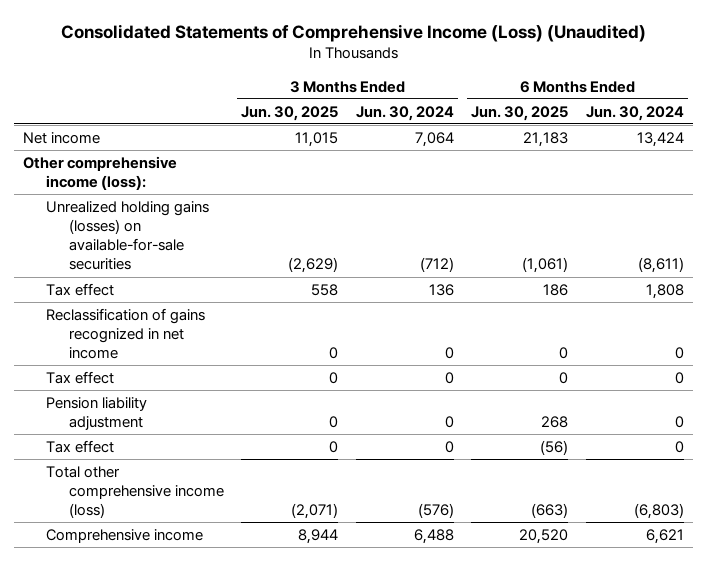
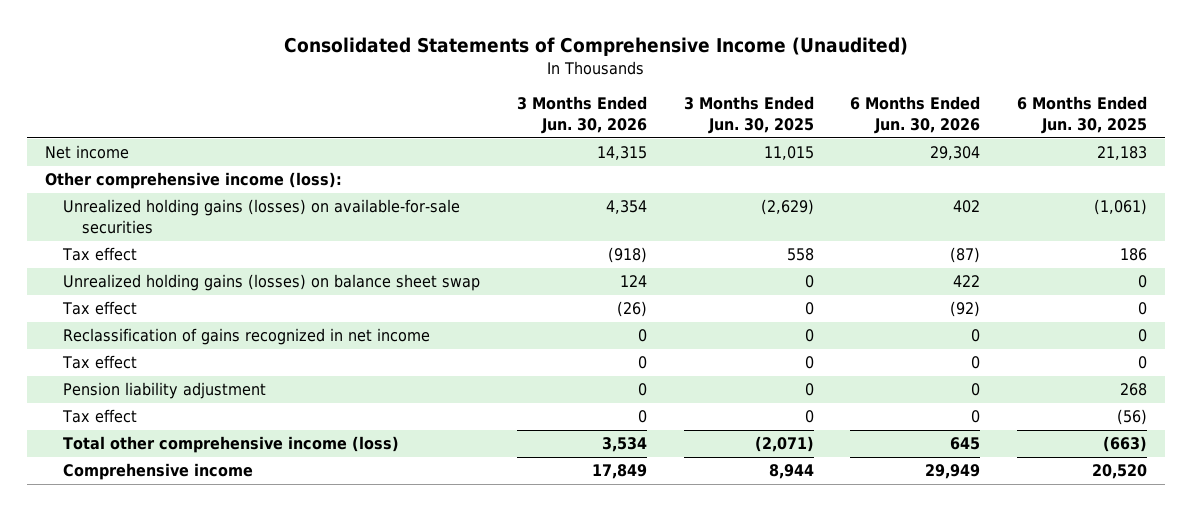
- Consolidated Statements of Comprehensive Income (Loss) (Unaudited)
+ Consolidated Statements of Comprehensive Income (Unaudited)
- | 3 Months Ended Jun. 30, 2025 | 3 Months Ended Jun. 30, 2024 | 6 Months Ended Jun. 30, 2025 | 6 Months Ended Jun. 30, 2024
+ | 3 Months Ended Jun. 30, 2026 | 3 Months Ended Jun. 30, 2025 | 6 Months Ended Jun. 30, 2026 | 6 Months Ended Jun. 30, 2025
+ Unrealized holding gains (losses) on balance sheet swap | 124 | 0 | 422 | 0
+ Tax effect | (26) | 0 | (92) | 0

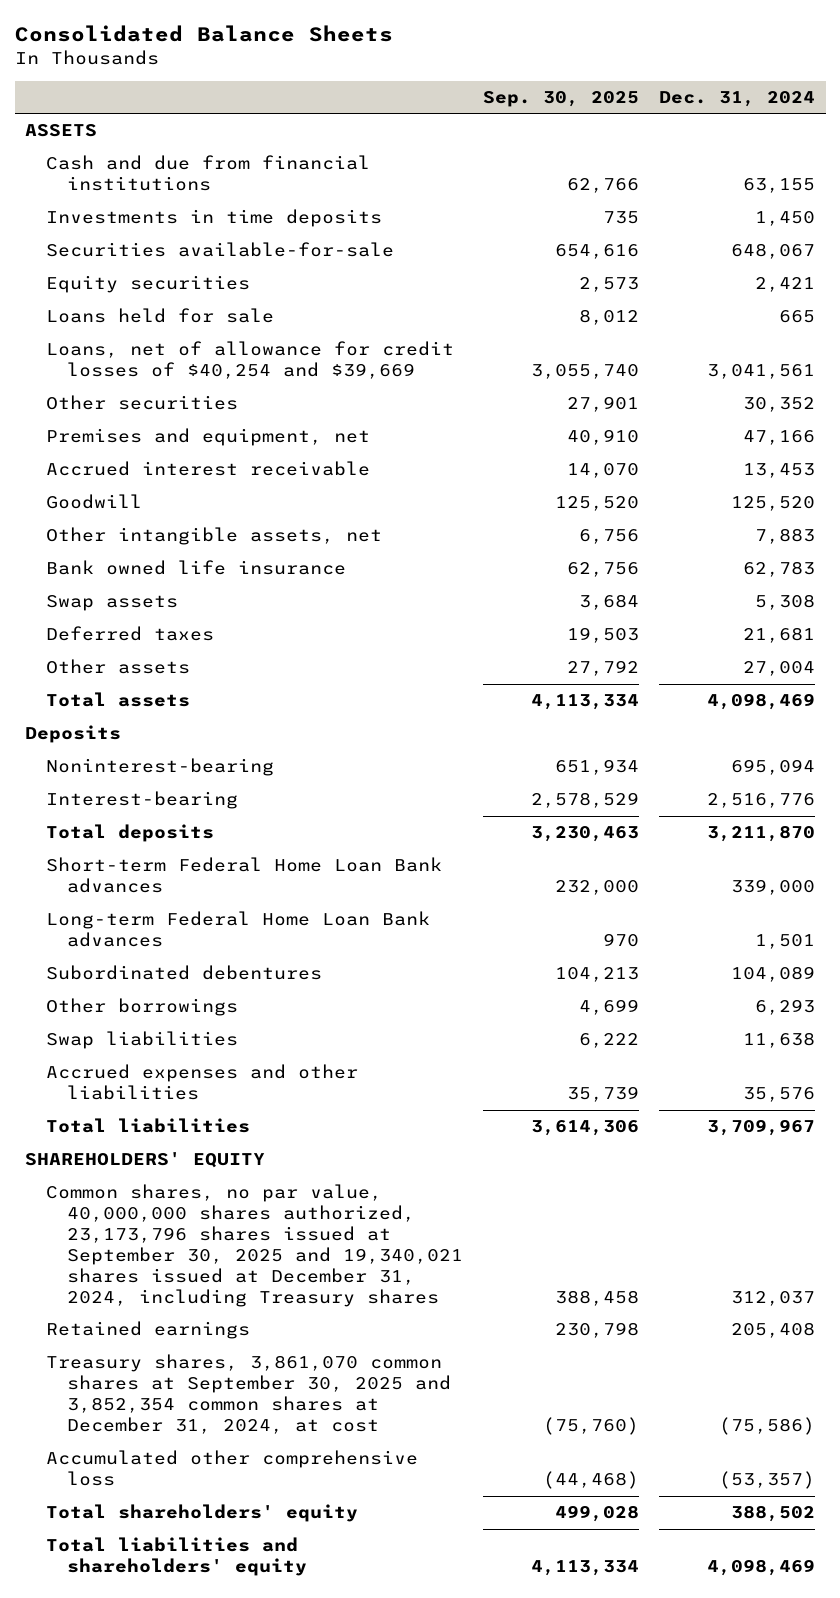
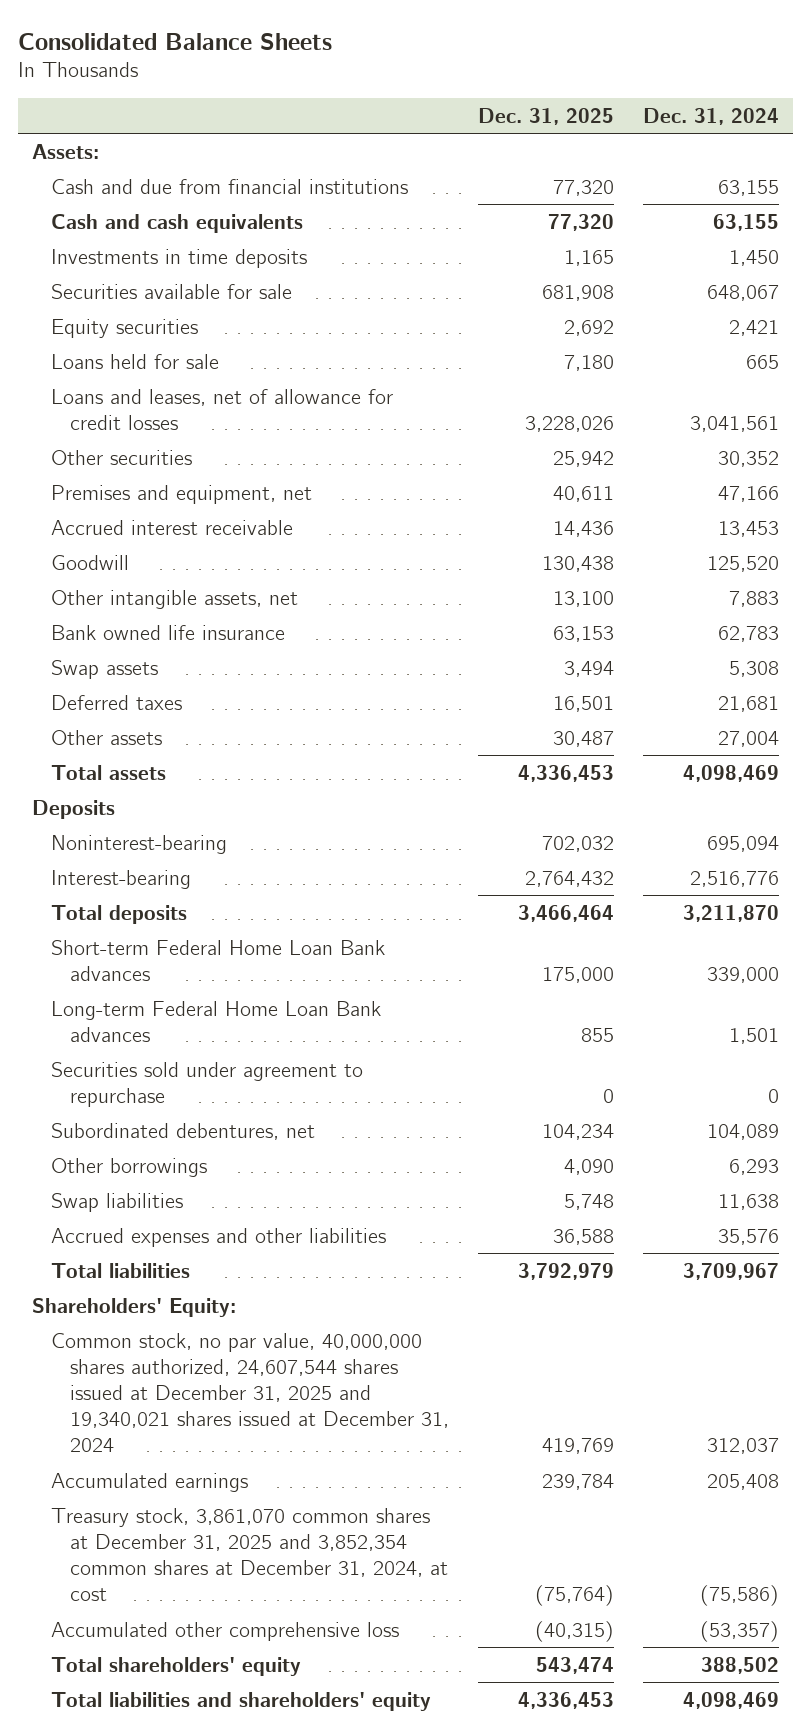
- | Sep. 30, 2025 | Dec. 31, 2024
+ | Dec. 31, 2025 | Dec. 31, 2024
- ASSETS
+ Assets:
+ Cash and cash equivalents | 77,320 | 63,155
- Securities available-for-sale | 654,616 | 648,067
+ Securities available for sale | 681,908 | 648,067
- Loans, net of allowance for credit losses of $40,254 and $39,669 | 3,055,740 | 3,041,561
+ Loans and leases, net of allowance for credit losses | 3,228,026 | 3,041,561
- Subordinated debentures | 104,213 | 104,089
+ Securities sold under agreement to repurchase | 0 | 0
+ Subordinated debentures, net | 104,234 | 104,089
- SHAREHOLDERS' EQUITY
- Common shares, no par value, 40,000,000 shares authorized, 23,173,796 shares issued at September 30, 2025 and 19,340,021 shares issued at December 31, 2024, including Treasury shares | 388,458 | 312,037
- Retained earnings | 230,798 | 205,408
- Treasury shares, 3,861,070 common shares at September 30, 2025 and 3,852,354 common shares at December 31, 2024, at cost | (75,760) | (75,586)
+ Shareholders' Equity:
+ Common stock, no par value, 40,000,000 shares authorized, 24,607,544 shares issued at December 31, 2025 and 19,340,021 shares issued at December 31, 2024 | 419,769 | 312,037
+ Accumulated earnings | 239,784 | 205,408
+ Treasury stock, 3,861,070 common shares at December 31, 2025 and 3,852,354 common shares at December 31, 2024, at cost | (75,764) | (75,586)

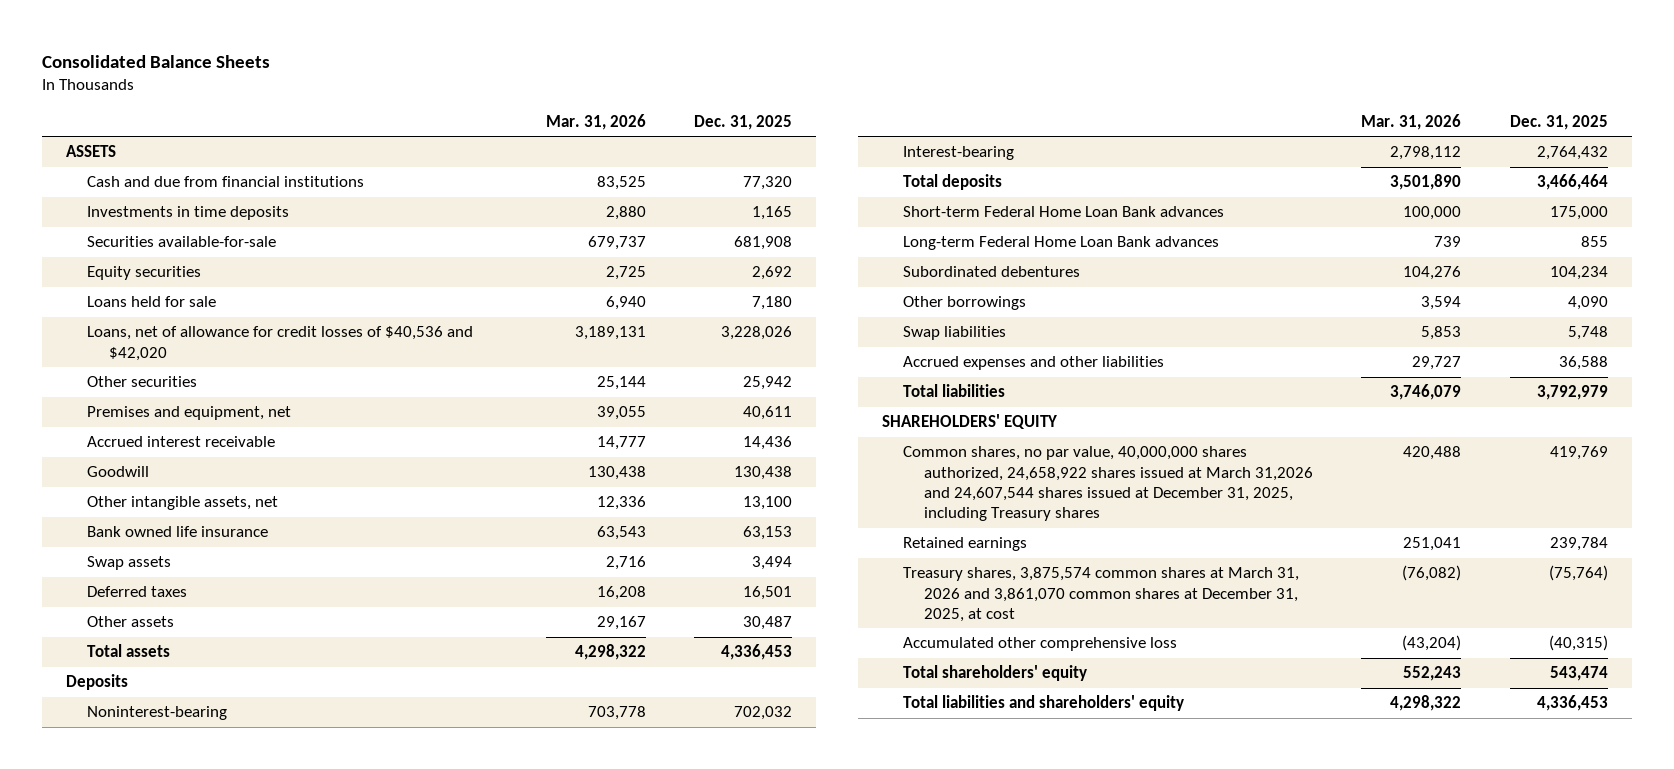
- | Dec. 31, 2025 | Dec. 31, 2024
+ | Mar. 31, 2026 | Dec. 31, 2025
- Assets:
+ ASSETS
- Cash and cash equivalents | 77,320 | 63,155
- Securities available for sale | 681,908 | 648,067
+ Securities available-for-sale | 679,737 | 681,908
- Loans and leases, net of allowance for credit losses | 3,228,026 | 3,041,561
+ Loans, net of allowance for credit losses of $40,536 and $42,020 | 3,189,131 | 3,228,026
- Securities sold under agreement to repurchase | 0 | 0
- Subordinated debentures, net | 104,234 | 104,089
+ Subordinated debentures | 104,276 | 104,234
- Shareholders' Equity:
- Common stock, no par value, 40,000,000 shares authorized, 24,607,544 shares issued at December 31, 2025 and 19,340,021 shares issued at December 31, 2024 | 419,769 | 312,037
- Accumulated earnings | 239,784 | 205,408
- Treasury stock, 3,861,070 common shares at December 31, 2025 and 3,852,354 common shares at December 31, 2024, at cost | (75,764) | (75,586)
+ SHAREHOLDERS' EQUITY
+ Common shares, no par value, 40,000,000 shares authorized, 24,658,922 shares issued at March 31,2026 and 24,607,544 shares issued at December 31, 2025, including Treasury shares | 420,488 | 419,769
+ Retained earnings | 251,041 | 239,784
+ Treasury shares, 3,875,574 common shares at March 31, 2026 and 3,861,070 common shares at December 31, 2025, at cost | (76,082) | (75,764)

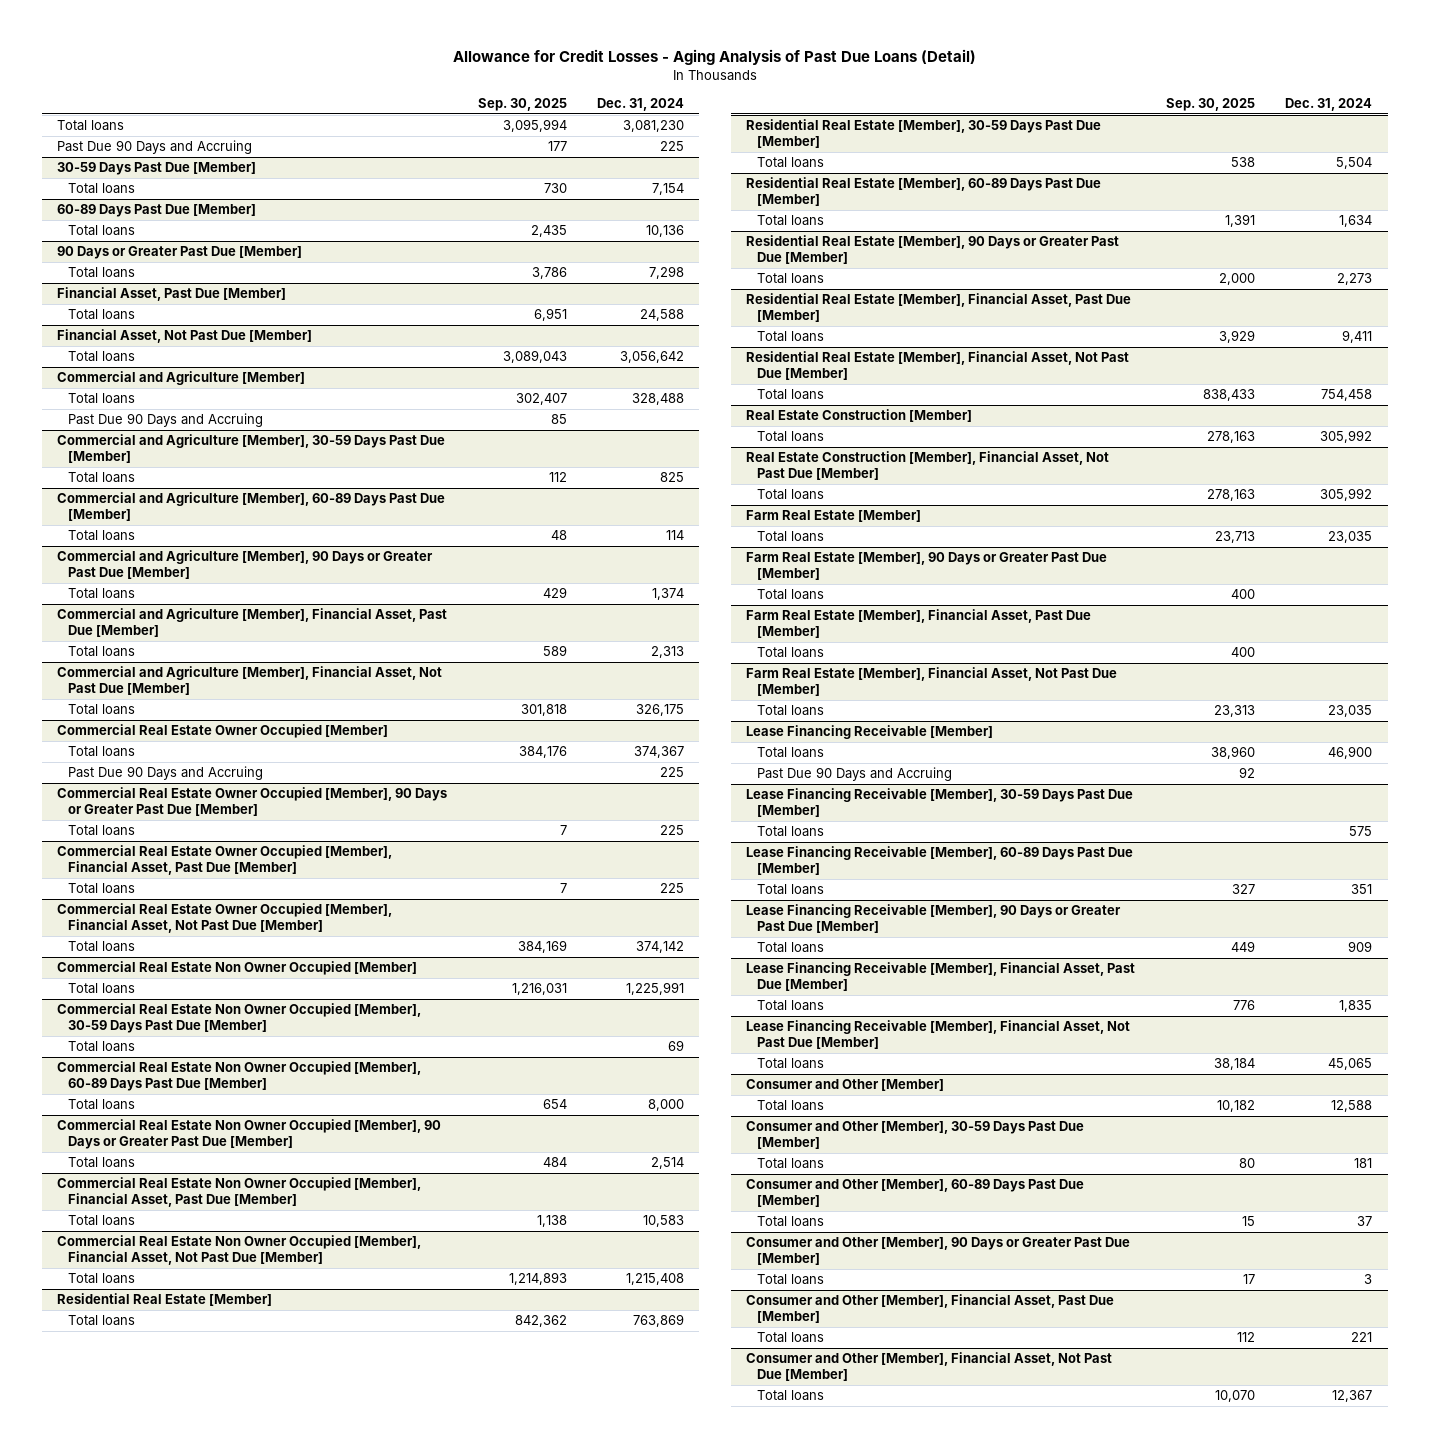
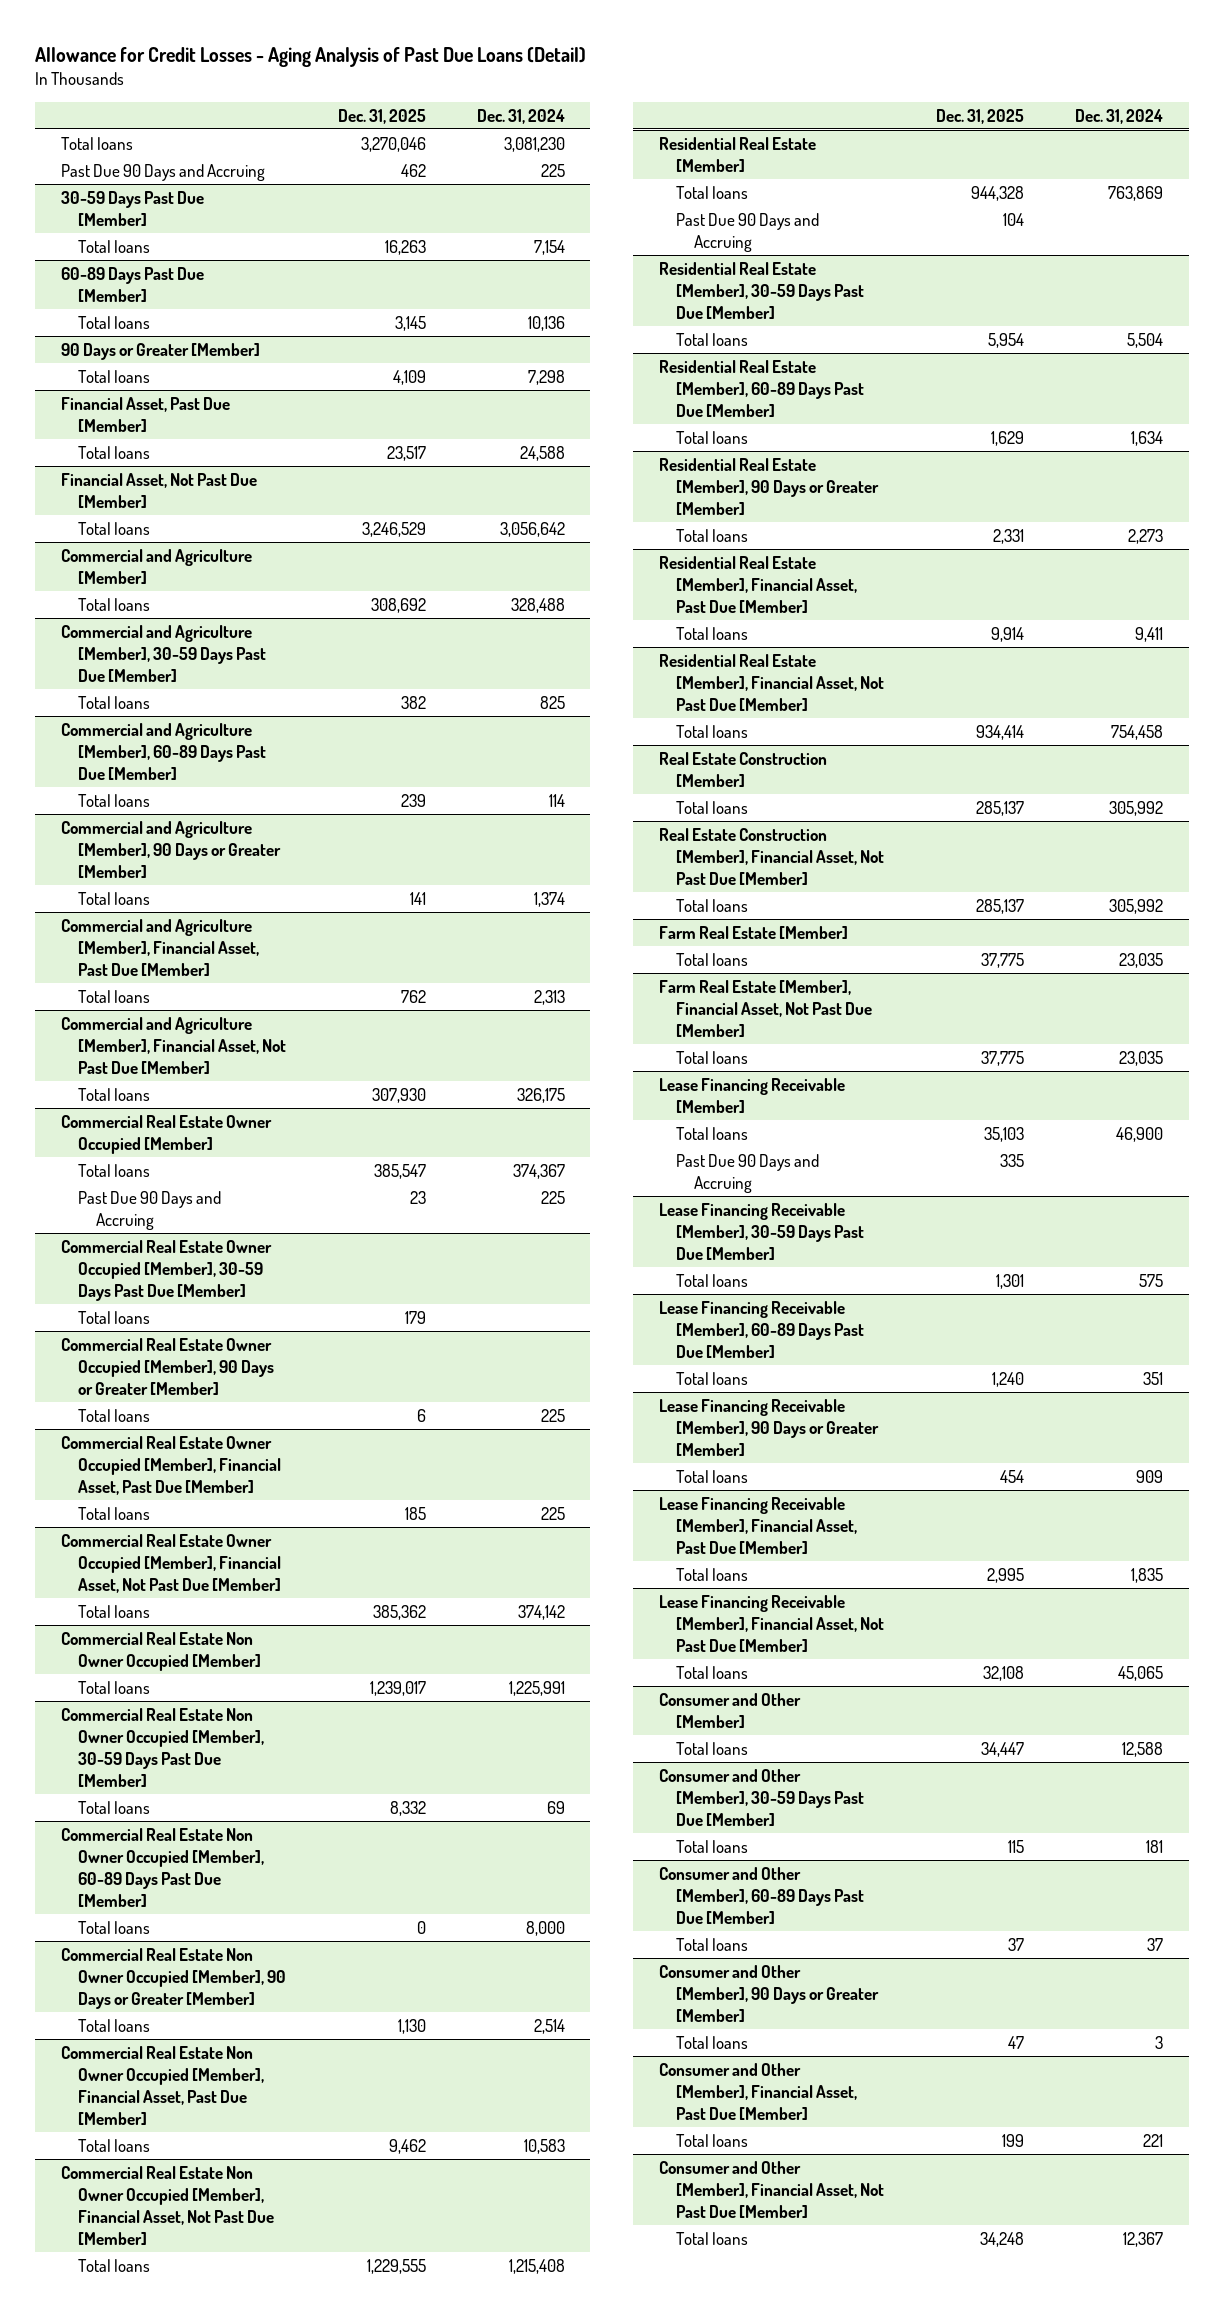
- | Sep. 30, 2025 | Dec. 31, 2024
+ | Dec. 31, 2025 | Dec. 31, 2024
- 90 Days or Greater Past Due [Member]
+ 90 Days or Greater [Member]
@ Commercial and Agriculture [Member]
- Past Due 90 Days and Accruing | 85 |
- Commercial and Agriculture [Member], 90 Days or Greater Past Due [Member]
+ Commercial and Agriculture [Member], 90 Days or Greater [Member]
- Commercial Real Estate Owner Occupied [Member], 90 Days or Greater Past Due [Member]
+ Commercial Real Estate Owner Occupied [Member], 30-59 Days Past Due [Member]
+ Total loans | 179 |
+ Commercial Real Estate Owner Occupied [Member], 90 Days or Greater [Member]
- Commercial Real Estate Non Owner Occupied [Member], 90 Days or Greater Past Due [Member]
+ Commercial Real Estate Non Owner Occupied [Member], 90 Days or Greater [Member]
@ Residential Real Estate [Member]
+ Past Due 90 Days and Accruing | 104 |
- Residential Real Estate [Member], 90 Days or Greater Past Due [Member]
+ Residential Real Estate [Member], 90 Days or Greater [Member]
- Farm Real Estate [Member], 90 Days or Greater Past Due [Member]
- Total loans | 400 |
- Farm Real Estate [Member], Financial Asset, Past Due [Member]
- Total loans | 400 |
- Lease Financing Receivable [Member], 90 Days or Greater Past Due [Member]
+ Lease Financing Receivable [Member], 90 Days or Greater [Member]
- Consumer and Other [Member], 90 Days or Greater Past Due [Member]
+ Consumer and Other [Member], 90 Days or Greater [Member]

